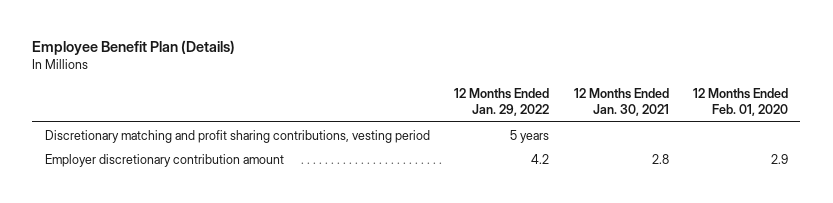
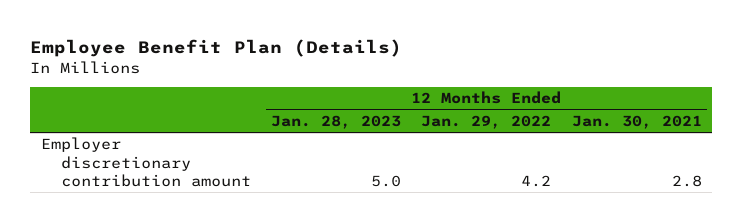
- | 12 Months Ended Jan. 29, 2022 | 12 Months Ended Jan. 30, 2021 | 12 Months Ended Feb. 01, 2020
+ | 12 Months Ended Jan. 28, 2023 | 12 Months Ended Jan. 29, 2022 | 12 Months Ended Jan. 30, 2021
- Discretionary matching and profit sharing contributions, vesting period | 5 years | |

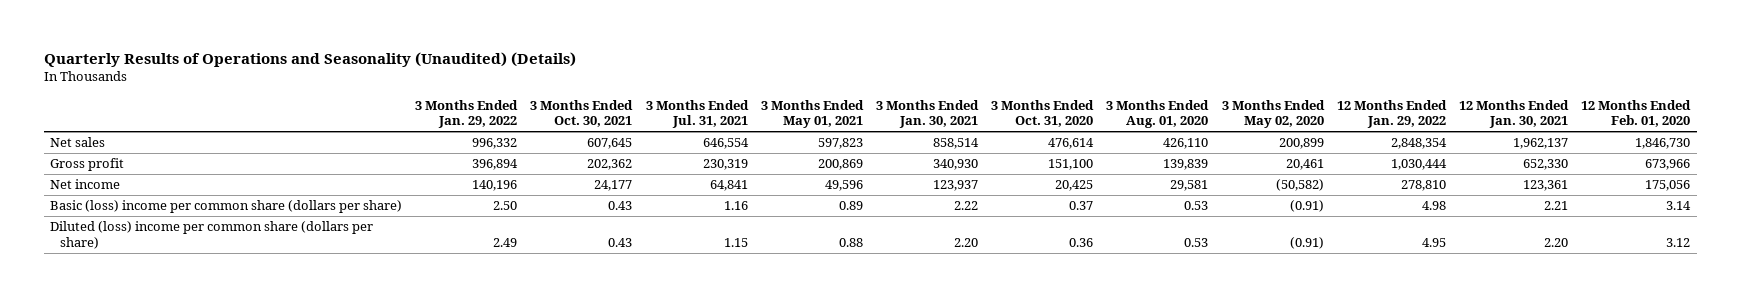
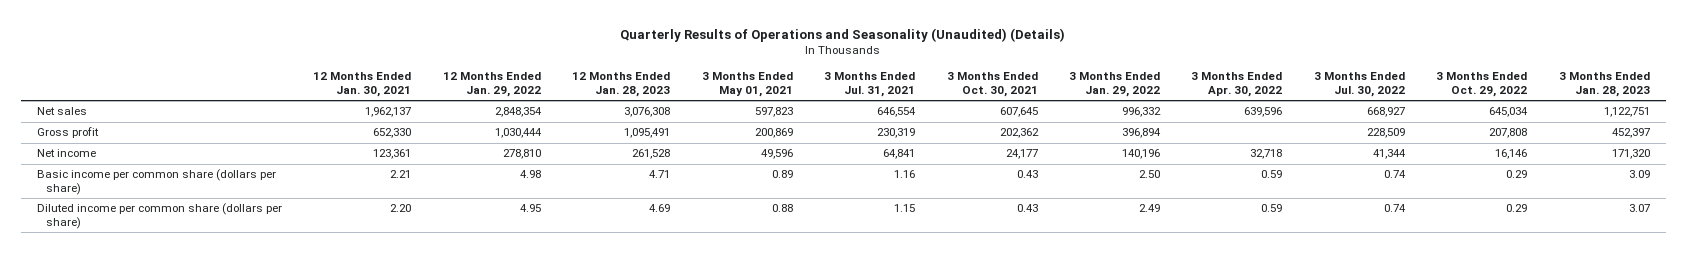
- | 3 Months Ended Jan. 29, 2022 | 3 Months Ended Oct. 30, 2021 | 3 Months Ended Jul. 31, 2021 | 3 Months Ended May 01, 2021 | 3 Months Ended Jan. 30, 2021 | 3 Months Ended Oct. 31, 2020 | 3 Months Ended Aug. 01, 2020 | 3 Months Ended May 02, 2020 | 12 Months Ended Jan. 29, 2022 | 12 Months Ended Jan. 30, 2021 | 12 Months Ended Feb. 01, 2020
+ | 12 Months Ended Jan. 30, 2021 | 12 Months Ended Jan. 29, 2022 | 12 Months Ended Jan. 28, 2023 | 3 Months Ended May 01, 2021 | 3 Months Ended Jul. 31, 2021 | 3 Months Ended Oct. 30, 2021 | 3 Months Ended Jan. 29, 2022 | 3 Months Ended Apr. 30, 2022 | 3 Months Ended Jul. 30, 2022 | 3 Months Ended Oct. 29, 2022 | 3 Months Ended Jan. 28, 2023
- Basic (loss) income per common share (dollars per share) | 2.50 | 0.43 | 1.16 | 0.89 | 2.22 | 0.37 | 0.53 | (0.91) | 4.98 | 2.21 | 3.14
- Diluted (loss) income per common share (dollars per share) | 2.49 | 0.43 | 1.15 | 0.88 | 2.20 | 0.36 | 0.53 | (0.91) | 4.95 | 2.20 | 3.12
+ Basic income per common share (dollars per share) | 2.21 | 4.98 | 4.71 | 0.89 | 1.16 | 0.43 | 2.50 | 0.59 | 0.74 | 0.29 | 3.09
+ Diluted income per common share (dollars per share) | 2.20 | 4.95 | 4.69 | 0.88 | 1.15 | 0.43 | 2.49 | 0.59 | 0.74 | 0.29 | 3.07

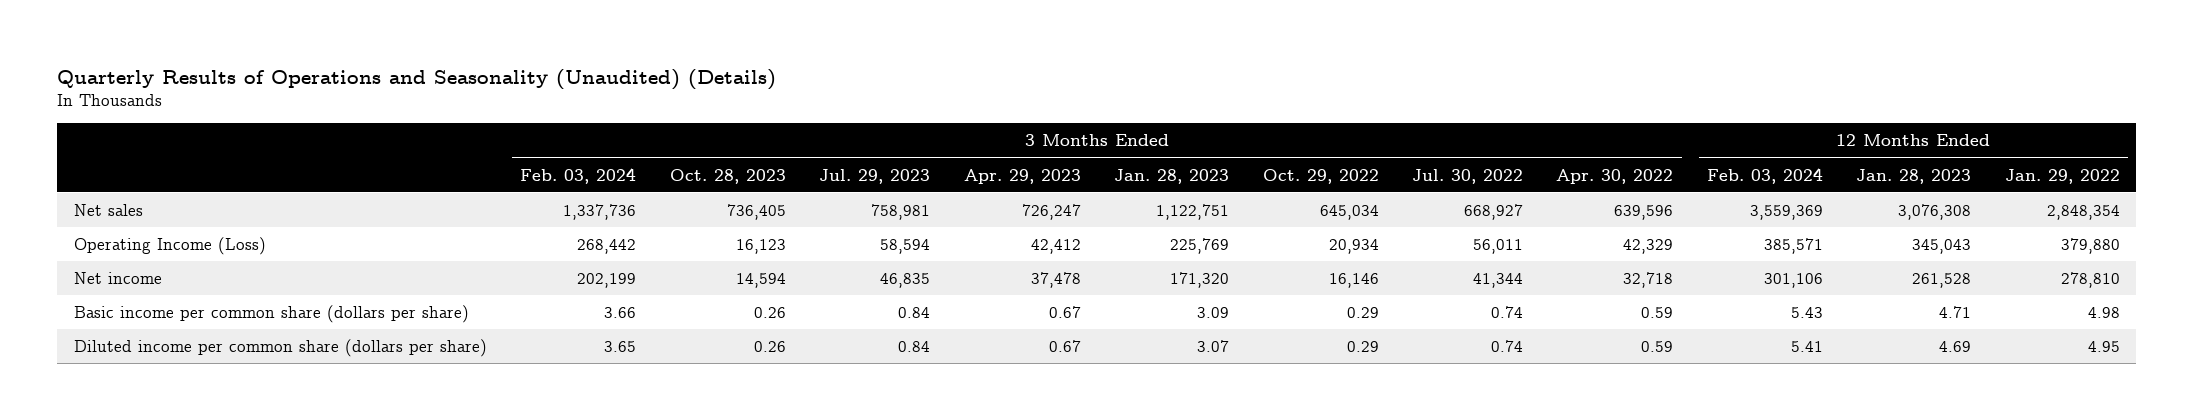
- | 12 Months Ended Jan. 30, 2021 | 12 Months Ended Jan. 29, 2022 | 12 Months Ended Jan. 28, 2023 | 3 Months Ended May 01, 2021 | 3 Months Ended Jul. 31, 2021 | 3 Months Ended Oct. 30, 2021 | 3 Months Ended Jan. 29, 2022 | 3 Months Ended Apr. 30, 2022 | 3 Months Ended Jul. 30, 2022 | 3 Months Ended Oct. 29, 2022 | 3 Months Ended Jan. 28, 2023
+ | 3 Months Ended Feb. 03, 2024 | 3 Months Ended Oct. 28, 2023 | 3 Months Ended Jul. 29, 2023 | 3 Months Ended Apr. 29, 2023 | 3 Months Ended Jan. 28, 2023 | 3 Months Ended Oct. 29, 2022 | 3 Months Ended Jul. 30, 2022 | 3 Months Ended Apr. 30, 2022 | 12 Months Ended Feb. 03, 2024 | 12 Months Ended Jan. 28, 2023 | 12 Months Ended Jan. 29, 2022
- Gross profit | 652,330 | 1,030,444 | 1,095,491 | 200,869 | 230,319 | 202,362 | 396,894 | | 228,509 | 207,808 | 452,397
+ Operating Income (Loss) | 268,442 | 16,123 | 58,594 | 42,412 | 225,769 | 20,934 | 56,011 | 42,329 | 385,571 | 345,043 | 379,880

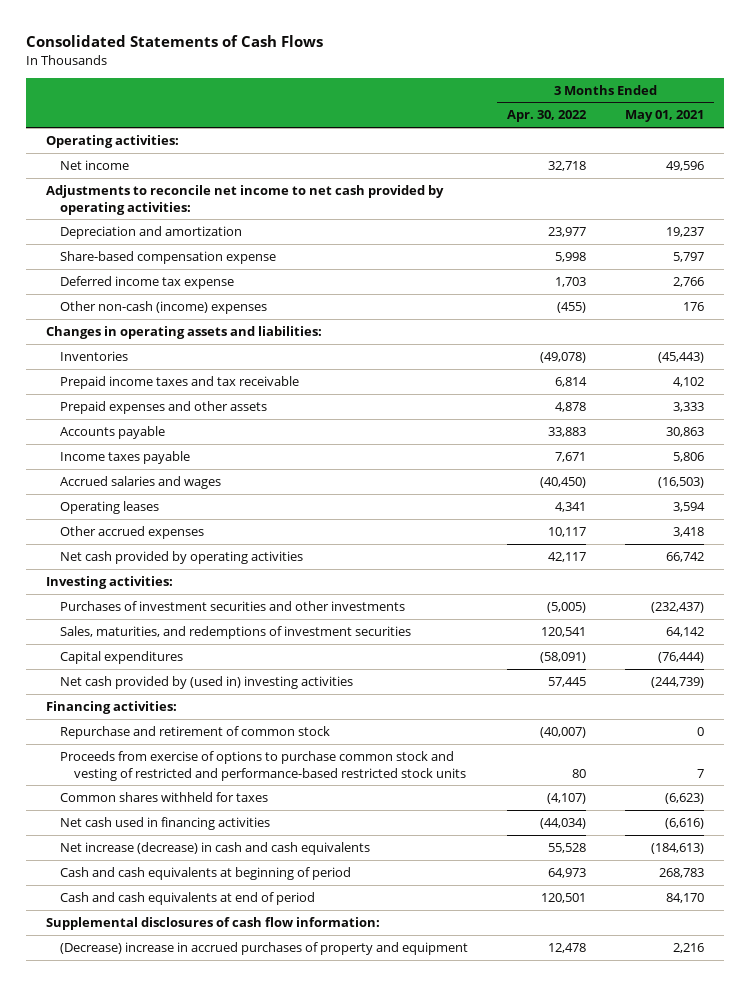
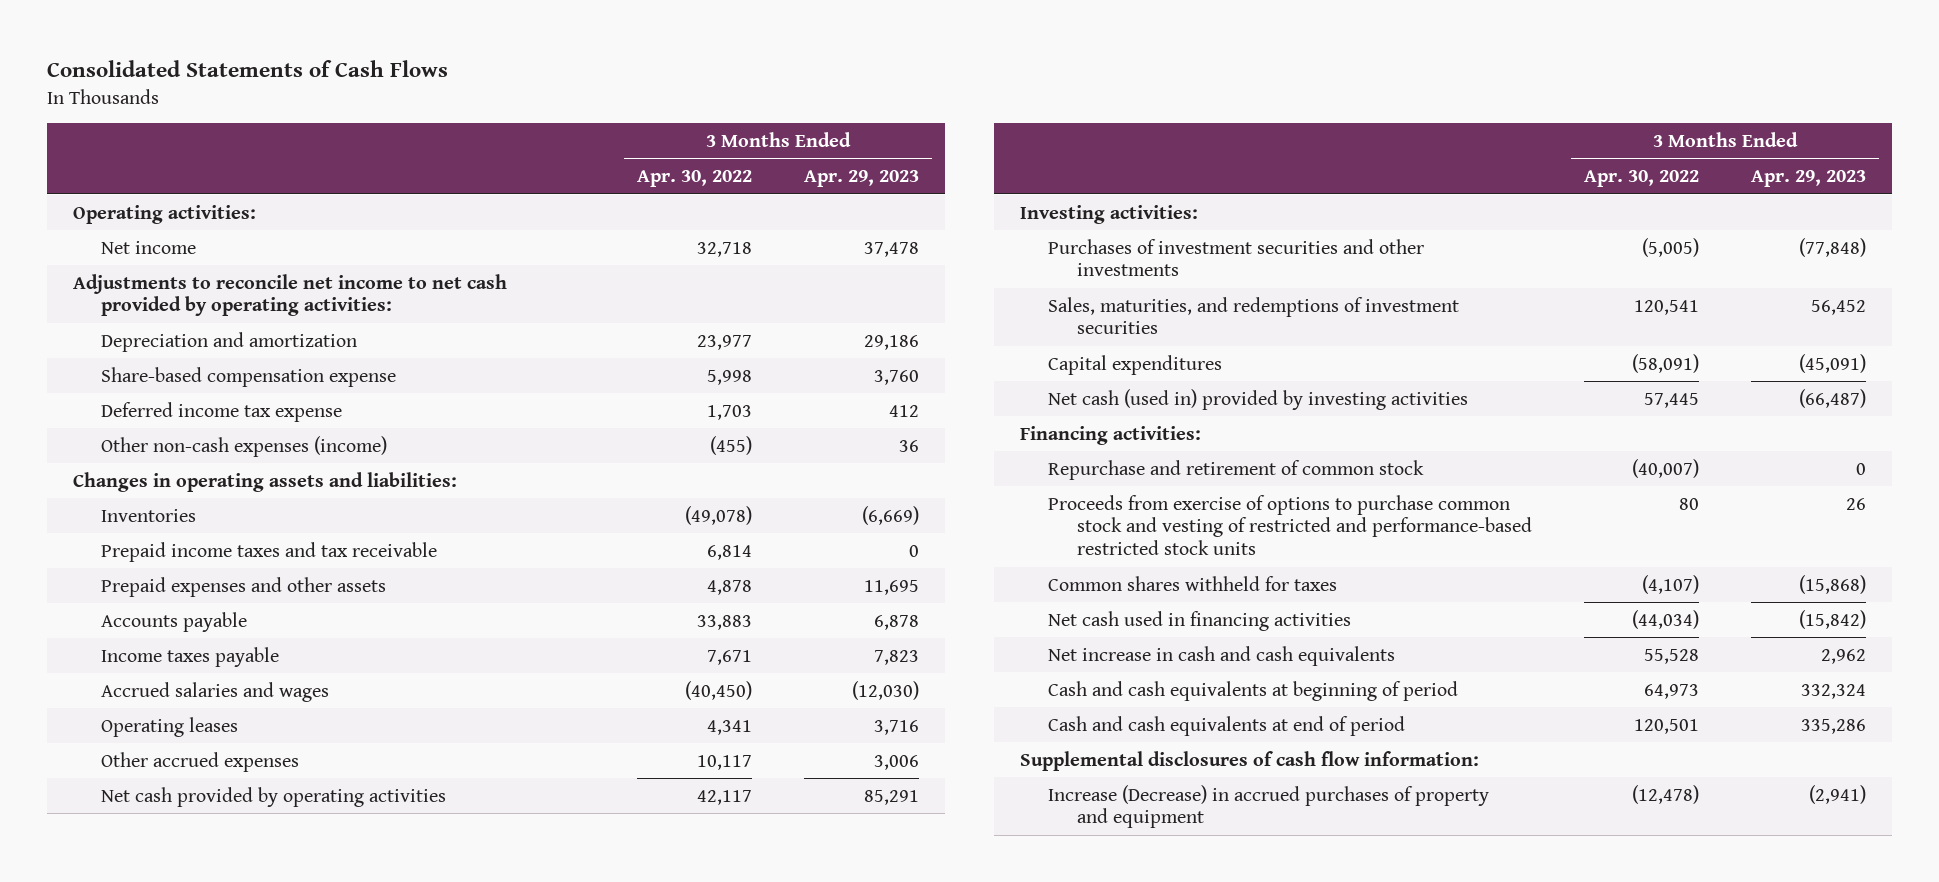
- | 3 Months Ended Apr. 30, 2022 | 3 Months Ended May 01, 2021
+ | 3 Months Ended Apr. 30, 2022 | 3 Months Ended Apr. 29, 2023
- Other non-cash (income) expenses | (455) | 176
+ Other non-cash expenses (income) | (455) | 36
- Net cash provided by (used in) investing activities | 57,445 | (244,739)
+ Net cash (used in) provided by investing activities | 57,445 | (66,487)
- Net increase (decrease) in cash and cash equivalents | 55,528 | (184,613)
+ Net increase in cash and cash equivalents | 55,528 | 2,962
- (Decrease) increase in accrued purchases of property and equipment | 12,478 | 2,216
+ Increase (Decrease) in accrued purchases of property and equipment | (12,478) | (2,941)

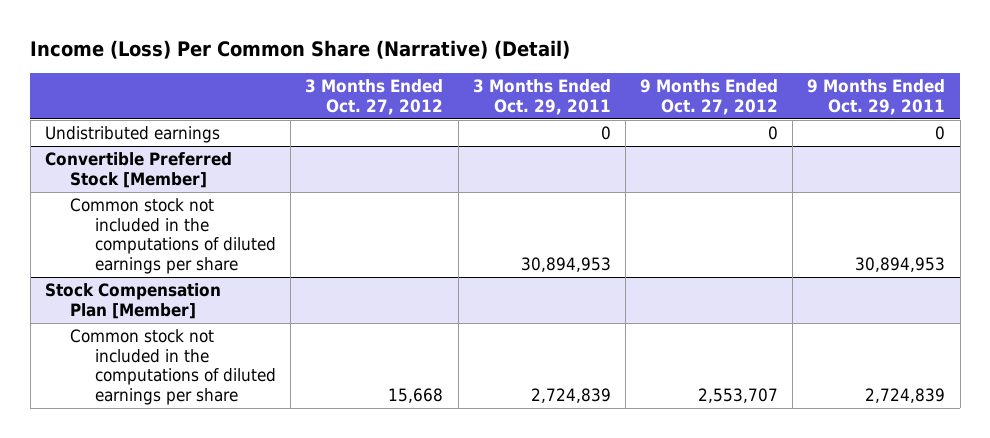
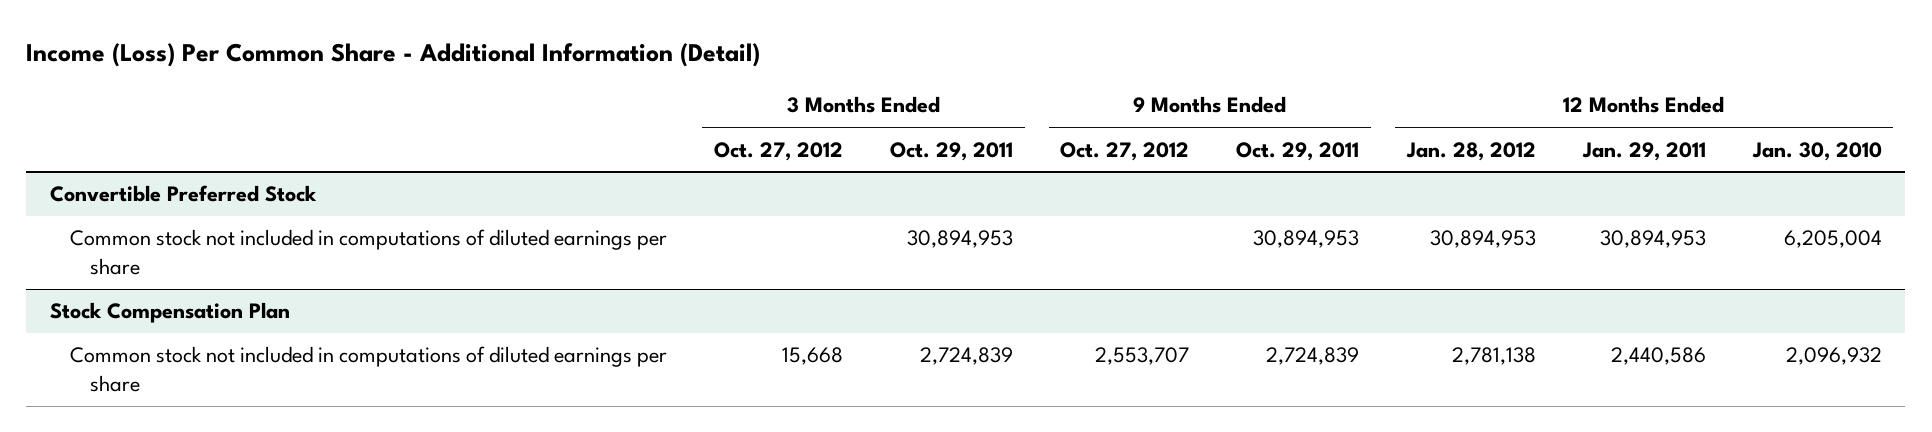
- Income (Loss) Per Common Share (Narrative) (Detail)
+ Income (Loss) Per Common Share - Additional Information (Detail)
- | 3 Months Ended Oct. 27, 2012 | 3 Months Ended Oct. 29, 2011 | 9 Months Ended Oct. 27, 2012 | 9 Months Ended Oct. 29, 2011
+ | 3 Months Ended Oct. 27, 2012 | 3 Months Ended Oct. 29, 2011 | 9 Months Ended Oct. 27, 2012 | 9 Months Ended Oct. 29, 2011 | 12 Months Ended Jan. 28, 2012 | 12 Months Ended Jan. 29, 2011 | 12 Months Ended Jan. 30, 2010
- Undistributed earnings | | 0 | 0 | 0
- Convertible Preferred Stock [Member]
- Common stock not included in the computations of diluted earnings per share | | 30,894,953 | | 30,894,953
- Stock Compensation Plan [Member]
- Common stock not included in the computations of diluted earnings per share | 15,668 | 2,724,839 | 2,553,707 | 2,724,839
+ Convertible Preferred Stock
+ Common stock not included in computations of diluted earnings per share | | 30,894,953 | | 30,894,953 | 30,894,953 | 30,894,953 | 6,205,004
+ Stock Compensation Plan
+ Common stock not included in computations of diluted earnings per share | 15,668 | 2,724,839 | 2,553,707 | 2,724,839 | 2,781,138 | 2,440,586 | 2,096,932

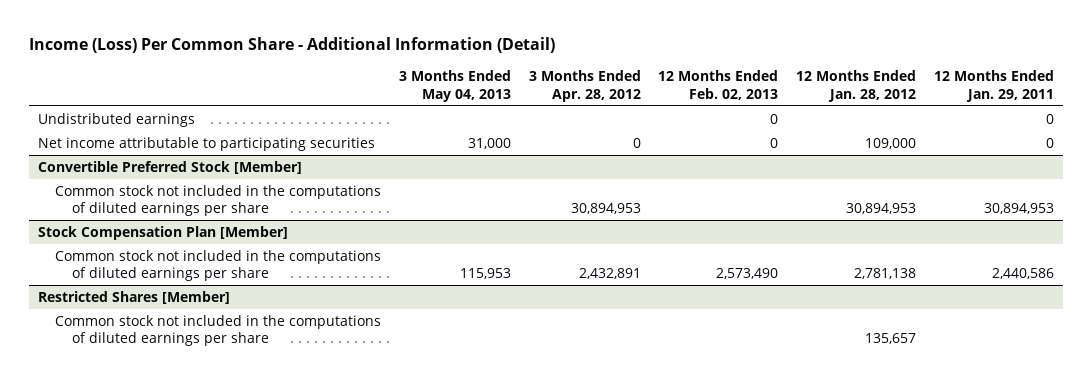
- | 3 Months Ended Oct. 27, 2012 | 3 Months Ended Oct. 29, 2011 | 9 Months Ended Oct. 27, 2012 | 9 Months Ended Oct. 29, 2011 | 12 Months Ended Jan. 28, 2012 | 12 Months Ended Jan. 29, 2011 | 12 Months Ended Jan. 30, 2010
+ | 3 Months Ended May 04, 2013 | 3 Months Ended Apr. 28, 2012 | 12 Months Ended Feb. 02, 2013 | 12 Months Ended Jan. 28, 2012 | 12 Months Ended Jan. 29, 2011
- Convertible Preferred Stock
- Common stock not included in computations of diluted earnings per share | | 30,894,953 | | 30,894,953 | 30,894,953 | 30,894,953 | 6,205,004
- Stock Compensation Plan
- Common stock not included in computations of diluted earnings per share | 15,668 | 2,724,839 | 2,553,707 | 2,724,839 | 2,781,138 | 2,440,586 | 2,096,932
+ Undistributed earnings | | | 0 | | 0
+ Net income attributable to participating securities | 31,000 | 0 | 0 | 109,000 | 0
+ Convertible Preferred Stock [Member]
+ Common stock not included in the computations of diluted earnings per share | | 30,894,953 | | 30,894,953 | 30,894,953
+ Stock Compensation Plan [Member]
+ Common stock not included in the computations of diluted earnings per share | 115,953 | 2,432,891 | 2,573,490 | 2,781,138 | 2,440,586
+ Restricted Shares [Member]
+ Common stock not included in the computations of diluted earnings per share | | | | 135,657 |

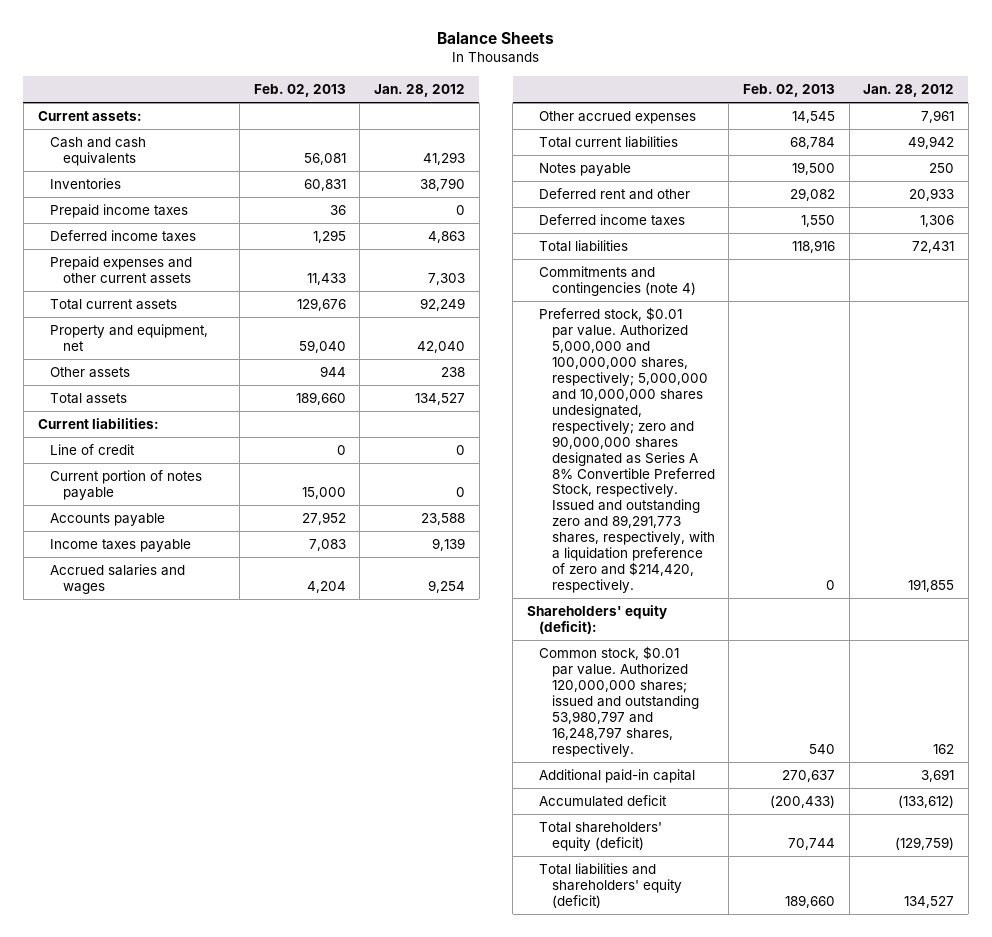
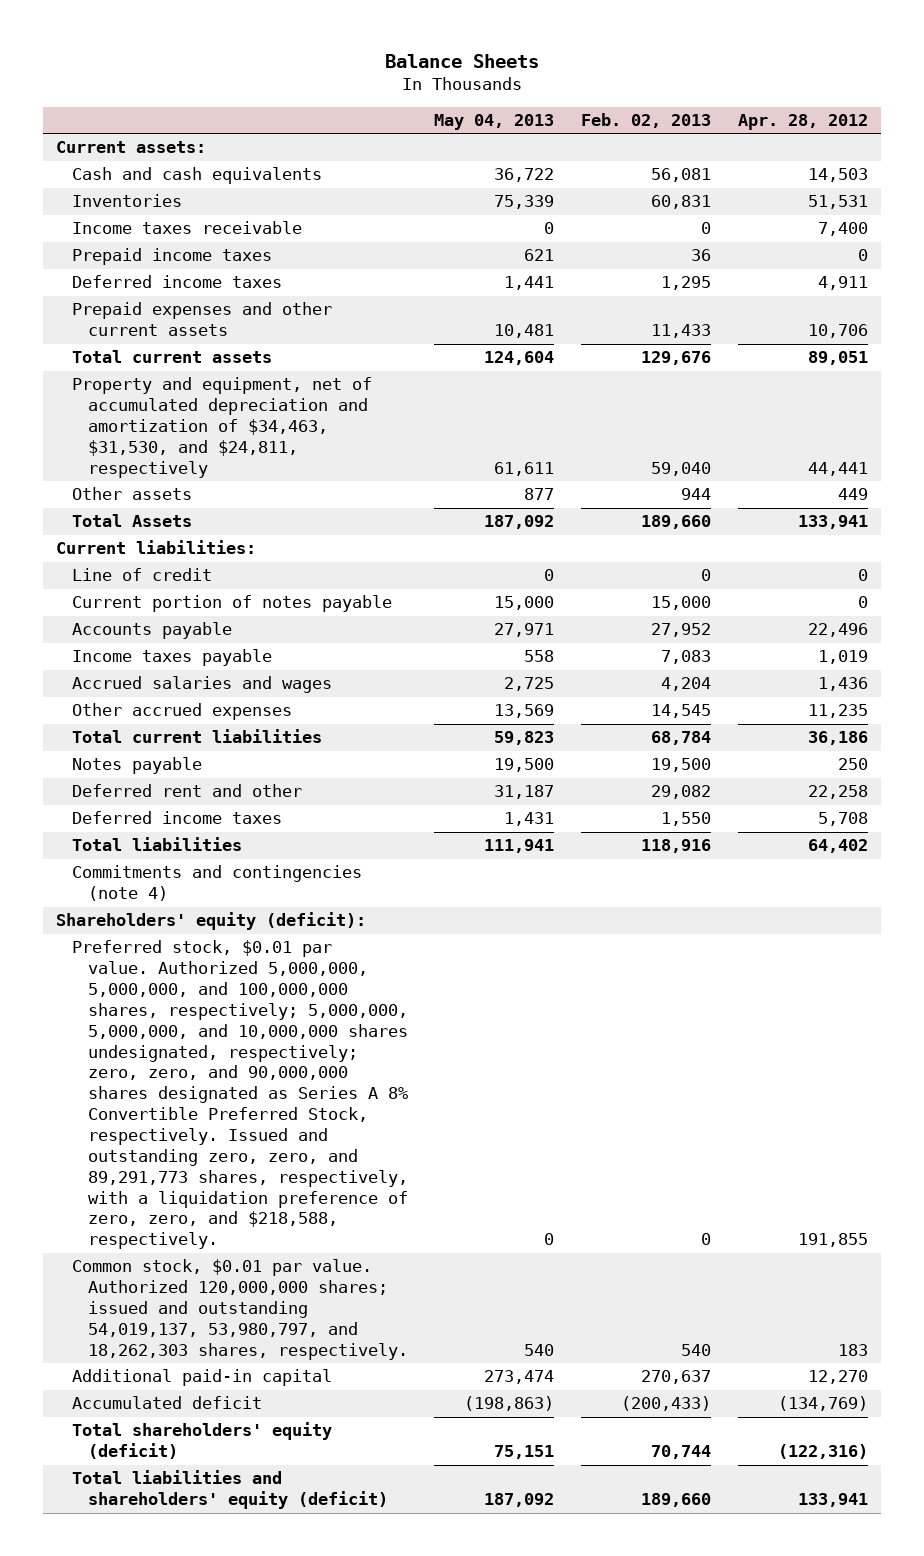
- | Feb. 02, 2013 | Jan. 28, 2012
+ | May 04, 2013 | Feb. 02, 2013 | Apr. 28, 2012
+ Income taxes receivable | 0 | 0 | 7,400
- Property and equipment, net | 59,040 | 42,040
+ Property and equipment, net of accumulated depreciation and amortization of $34,463, $31,530, and $24,811, respectively | 61,611 | 59,040 | 44,441
- Total assets | 189,660 | 134,527
+ Total Assets | 187,092 | 189,660 | 133,941
- Preferred stock, $0.01 par value. Authorized 5,000,000 and 100,000,000 shares, respectively; 5,000,000 and 10,000,000 shares undesignated, respectively; zero and 90,000,000 shares designated as Series A 8% Convertible Preferred Stock, respectively. Issued and outstanding zero and 89,291,773 shares, respectively, with a liquidation preference of zero and $214,420, respectively. | 0 | 191,855
- Common stock, $0.01 par value. Authorized 120,000,000 shares; issued and outstanding 53,980,797 and 16,248,797 shares, respectively. | 540 | 162
+ Preferred stock, $0.01 par value. Authorized 5,000,000, 5,000,000, and 100,000,000 shares, respectively; 5,000,000, 5,000,000, and 10,000,000 shares undesignated, respectively; zero, zero, and 90,000,000 shares designated as Series A 8% Convertible Preferred Stock, respectively. Issued and outstanding zero, zero, and 89,291,773 shares, respectively, with a liquidation preference of zero, zero, and $218,588, respectively. | 0 | 0 | 191,855
+ Common stock, $0.01 par value. Authorized 120,000,000 shares; issued and outstanding 54,019,137, 53,980,797, and 18,262,303 shares, respectively. | 540 | 540 | 183

